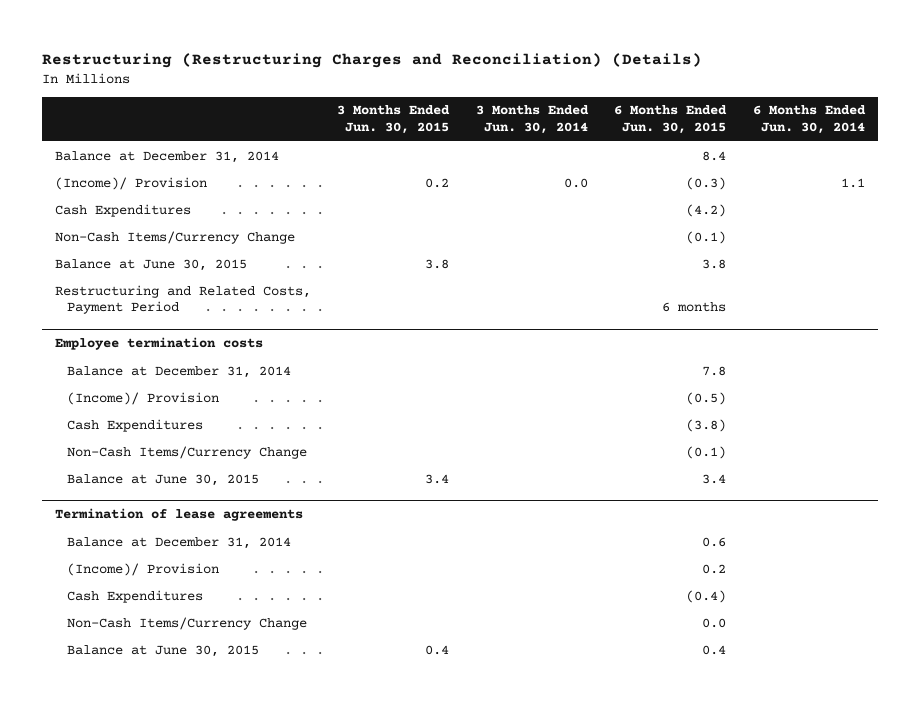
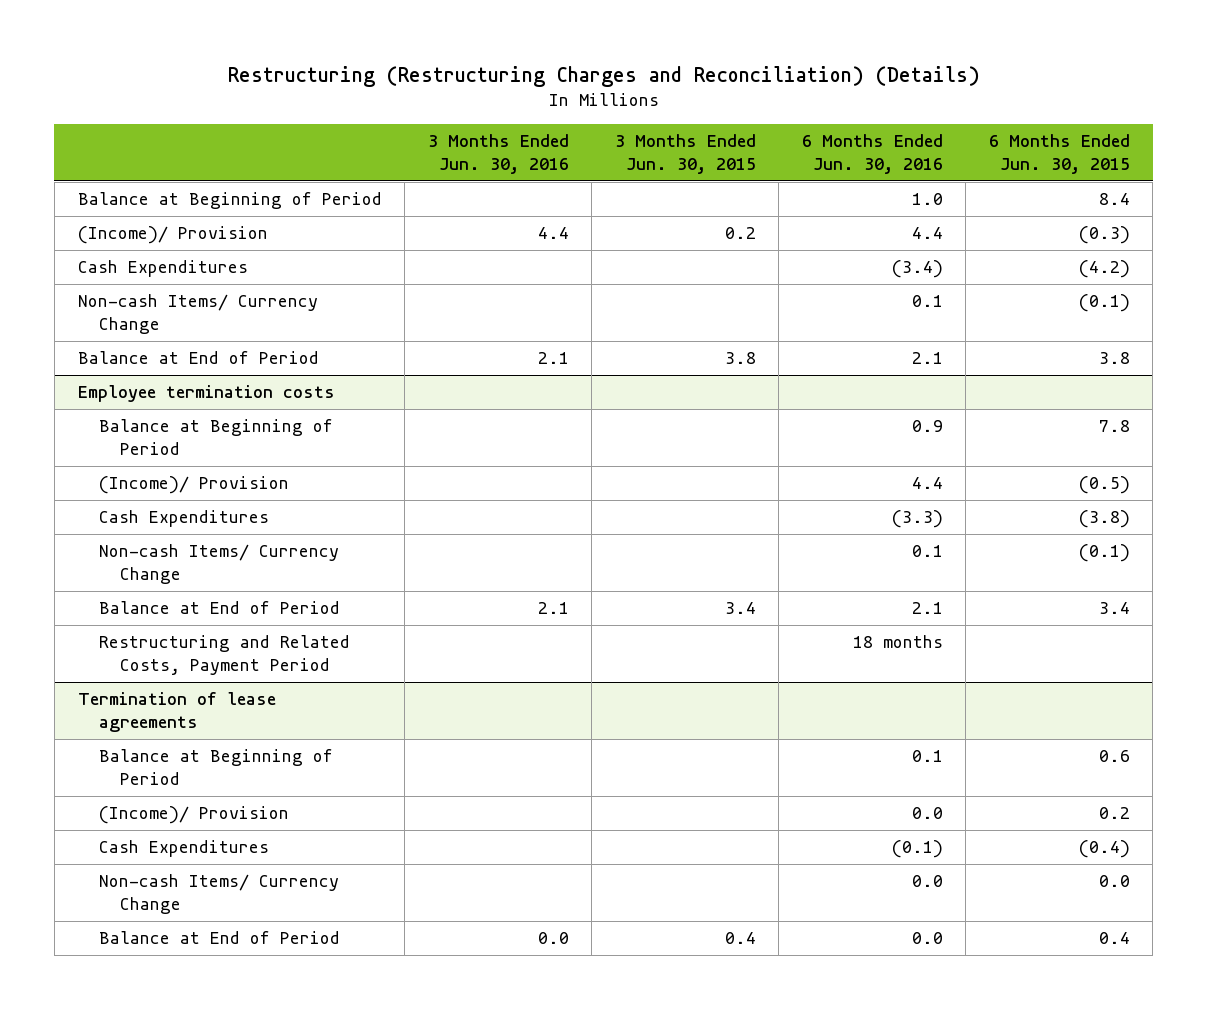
- | 3 Months Ended Jun. 30, 2015 | 3 Months Ended Jun. 30, 2014 | 6 Months Ended Jun. 30, 2015 | 6 Months Ended Jun. 30, 2014
+ | 3 Months Ended Jun. 30, 2016 | 3 Months Ended Jun. 30, 2015 | 6 Months Ended Jun. 30, 2016 | 6 Months Ended Jun. 30, 2015
- Balance at December 31, 2014 | | | 8.4 |
+ Balance at Beginning of Period | | | 1.0 | 8.4
- Non-Cash Items/Currency Change | | | (0.1) |
- Balance at June 30, 2015 | 3.8 | | 3.8 |
- Restructuring and Related Costs, Payment Period | | | 6 months |
+ Non-cash Items/ Currency Change | | | 0.1 | (0.1)
+ Balance at End of Period | 2.1 | 3.8 | 2.1 | 3.8
@ Employee termination costs
- Balance at December 31, 2014 | | | 7.8 |
+ Balance at Beginning of Period | | | 0.9 | 7.8
- Non-Cash Items/Currency Change | | | (0.1) |
- Balance at June 30, 2015 | 3.4 | | 3.4 |
+ Non-cash Items/ Currency Change | | | 0.1 | (0.1)
+ Balance at End of Period | 2.1 | 3.4 | 2.1 | 3.4
+ Restructuring and Related Costs, Payment Period | | | 18 months |
@ Termination of lease agreements
- Balance at December 31, 2014 | | | 0.6 |
+ Balance at Beginning of Period | | | 0.1 | 0.6
- Non-Cash Items/Currency Change | | | 0.0 |
- Balance at June 30, 2015 | 0.4 | | 0.4 |
+ Non-cash Items/ Currency Change | | | 0.0 | 0.0
+ Balance at End of Period | 0.0 | 0.4 | 0.0 | 0.4

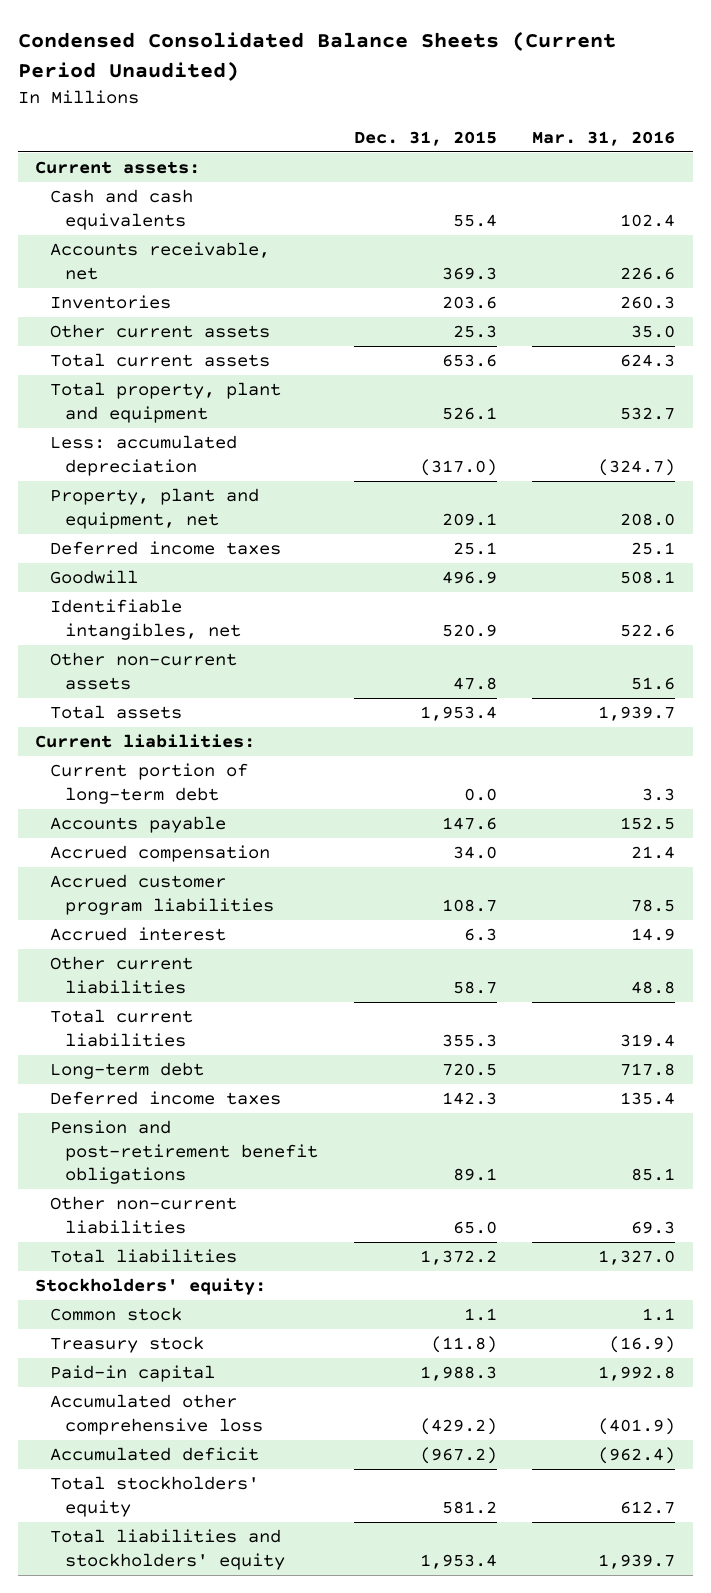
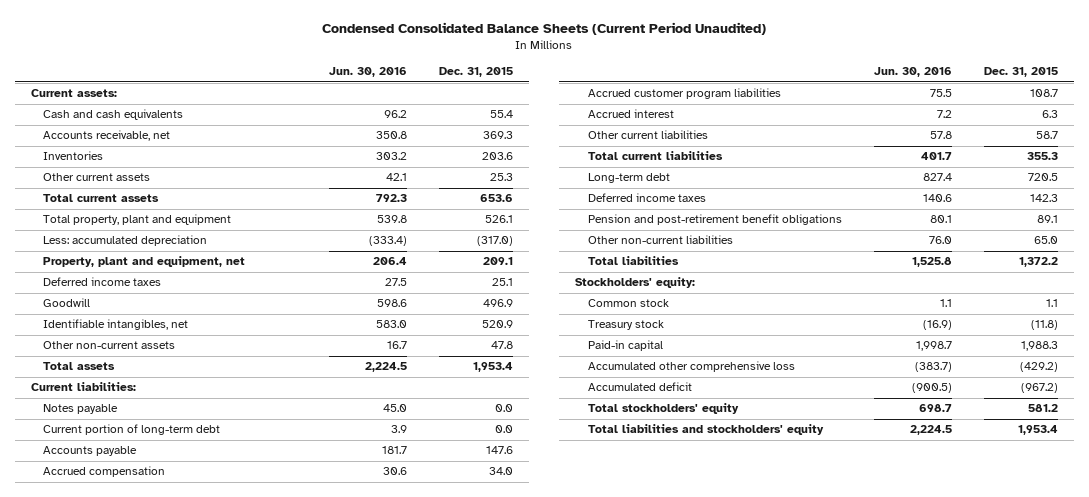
- | Dec. 31, 2015 | Mar. 31, 2016
+ | Jun. 30, 2016 | Dec. 31, 2015
+ Notes payable | 45.0 | 0.0

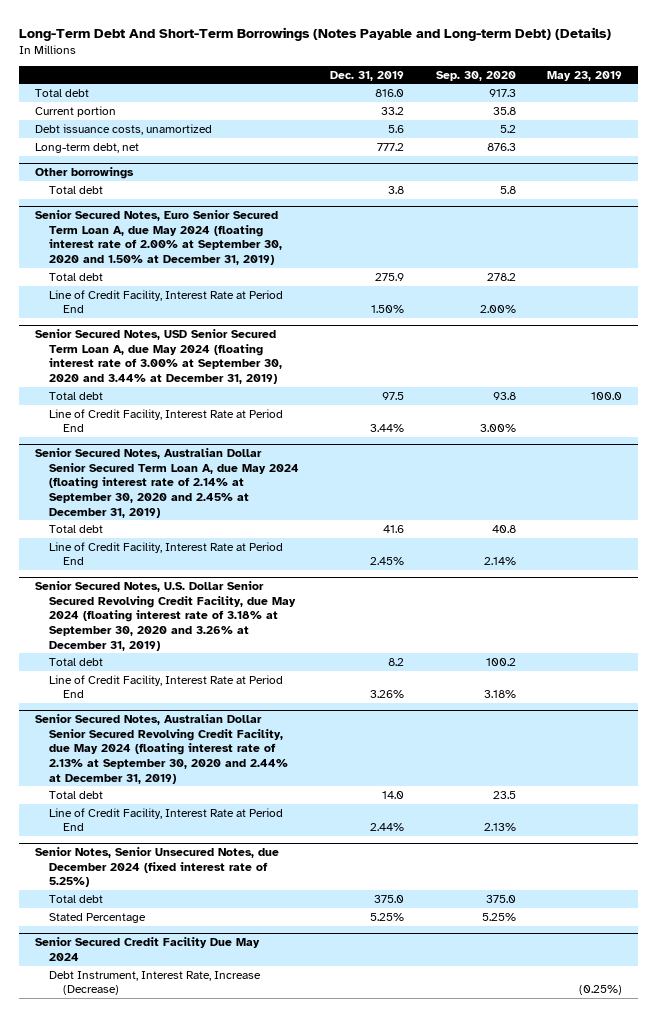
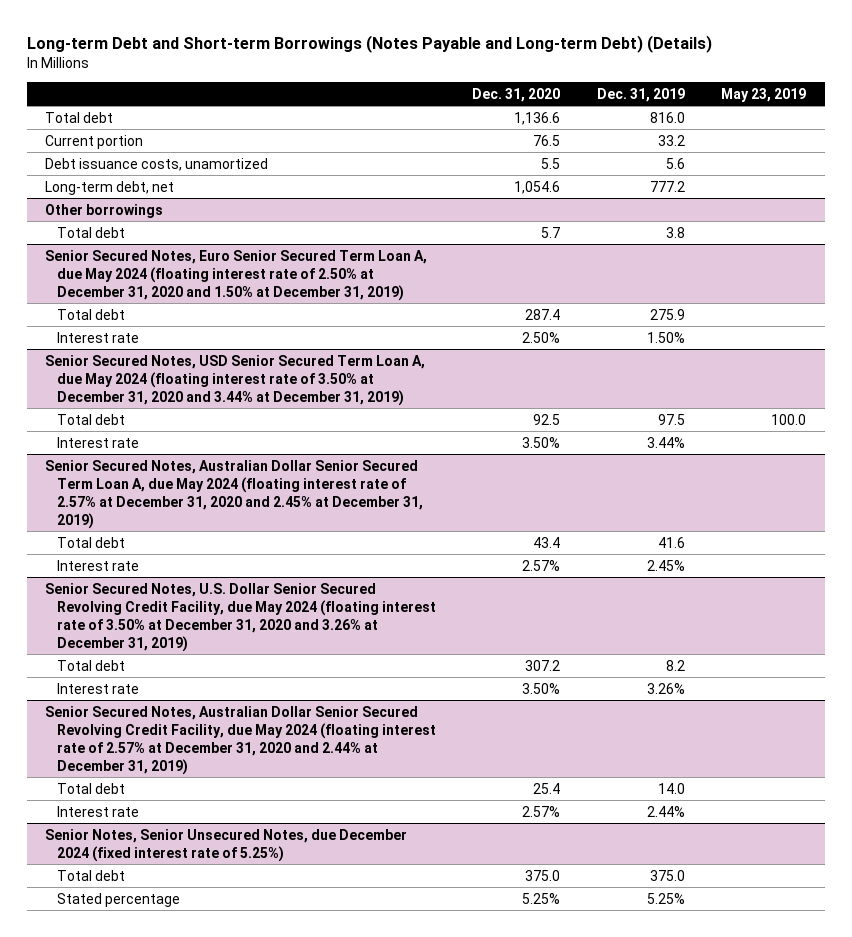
- Long-Term Debt And Short-Term Borrowings (Notes Payable and Long-term Debt) (Details)
+ Long-term Debt and Short-term Borrowings (Notes Payable and Long-term Debt) (Details)
- | Dec. 31, 2019 | Sep. 30, 2020 | May 23, 2019
+ | Dec. 31, 2020 | Dec. 31, 2019 | May 23, 2019
- Senior Secured Notes, Euro Senior Secured Term Loan A, due May 2024 (floating interest rate of 2.00% at September 30, 2020 and 1.50% at December 31, 2019)
+ Senior Secured Notes, Euro Senior Secured Term Loan A, due May 2024 (floating interest rate of 2.50% at December 31, 2020 and 1.50% at December 31, 2019)
- Line of Credit Facility, Interest Rate at Period End | 1.50% | 2.00% |
- Senior Secured Notes, USD Senior Secured Term Loan A, due May 2024 (floating interest rate of 3.00% at September 30, 2020 and 3.44% at December 31, 2019)
+ Interest rate | 2.50% | 1.50% |
+ Senior Secured Notes, USD Senior Secured Term Loan A, due May 2024 (floating interest rate of 3.50% at December 31, 2020 and 3.44% at December 31, 2019)
- Line of Credit Facility, Interest Rate at Period End | 3.44% | 3.00% |
- Senior Secured Notes, Australian Dollar Senior Secured Term Loan A, due May 2024 (floating interest rate of 2.14% at September 30, 2020 and 2.45% at December 31, 2019)
+ Interest rate | 3.50% | 3.44% |
+ Senior Secured Notes, Australian Dollar Senior Secured Term Loan A, due May 2024 (floating interest rate of 2.57% at December 31, 2020 and 2.45% at December 31, 2019)
- Line of Credit Facility, Interest Rate at Period End | 2.45% | 2.14% |
- Senior Secured Notes, U.S. Dollar Senior Secured Revolving Credit Facility, due May 2024 (floating interest rate of 3.18% at September 30, 2020 and 3.26% at December 31, 2019)
+ Interest rate | 2.57% | 2.45% |
+ Senior Secured Notes, U.S. Dollar Senior Secured Revolving Credit Facility, due May 2024 (floating interest rate of 3.50% at December 31, 2020 and 3.26% at December 31, 2019)
- Line of Credit Facility, Interest Rate at Period End | 3.26% | 3.18% |
- Senior Secured Notes, Australian Dollar Senior Secured Revolving Credit Facility, due May 2024 (floating interest rate of 2.13% at September 30, 2020 and 2.44% at December 31, 2019)
+ Interest rate | 3.50% | 3.26% |
+ Senior Secured Notes, Australian Dollar Senior Secured Revolving Credit Facility, due May 2024 (floating interest rate of 2.57% at December 31, 2020 and 2.44% at December 31, 2019)
- Line of Credit Facility, Interest Rate at Period End | 2.44% | 2.13% |
+ Interest rate | 2.57% | 2.44% |
@ Senior Notes, Senior Unsecured Notes, due December 2024 (fixed interest rate of 5.25%)
- Stated Percentage | 5.25% | 5.25% |
- Senior Secured Credit Facility Due May 2024
- Debt Instrument, Interest Rate, Increase (Decrease) | | | (0.25%)
@ Senior Notes, Senior Unsecured Notes, due December 2024 (fixed interest rate of 5.25%)
+ Stated percentage | 5.25% | 5.25% |

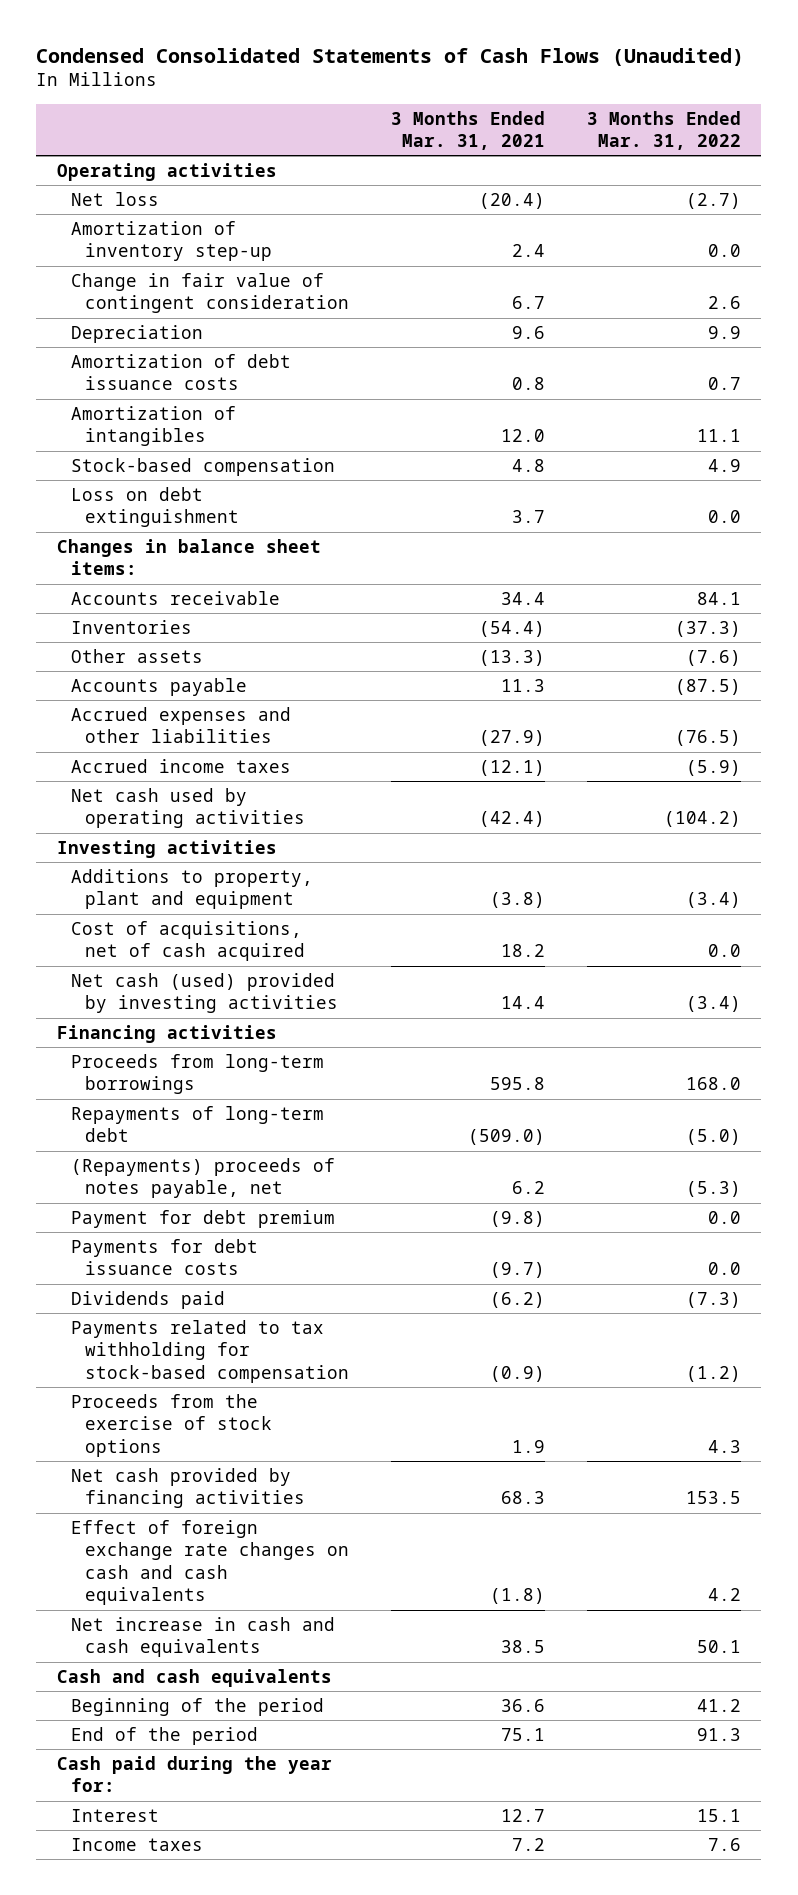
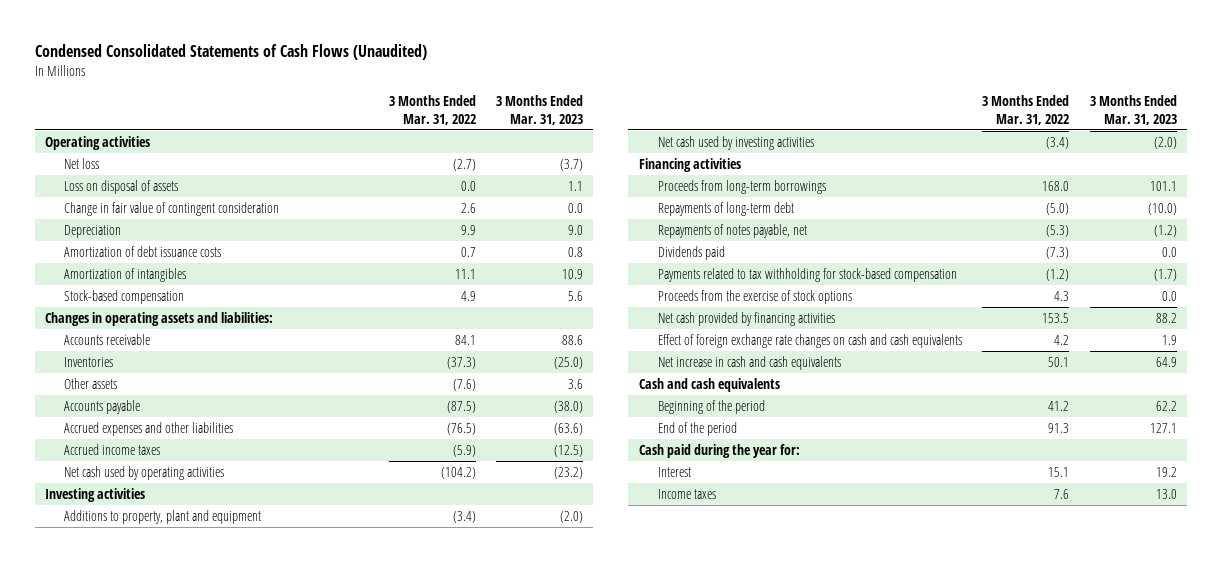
- | 3 Months Ended Mar. 31, 2021 | 3 Months Ended Mar. 31, 2022
+ | 3 Months Ended Mar. 31, 2022 | 3 Months Ended Mar. 31, 2023
- Amortization of inventory step-up | 2.4 | 0.0
+ Loss on disposal of assets | 0.0 | 1.1
- Loss on debt extinguishment | 3.7 | 0.0
- Changes in balance sheet items:
+ Changes in operating assets and liabilities:
- Cost of acquisitions, net of cash acquired | 18.2 | 0.0
- Net cash (used) provided by investing activities | 14.4 | (3.4)
+ Net cash used by investing activities | (3.4) | (2.0)
- (Repayments) proceeds of notes payable, net | 6.2 | (5.3)
- Payment for debt premium | (9.8) | 0.0
- Payments for debt issuance costs | (9.7) | 0.0
+ Repayments of notes payable, net | (5.3) | (1.2)

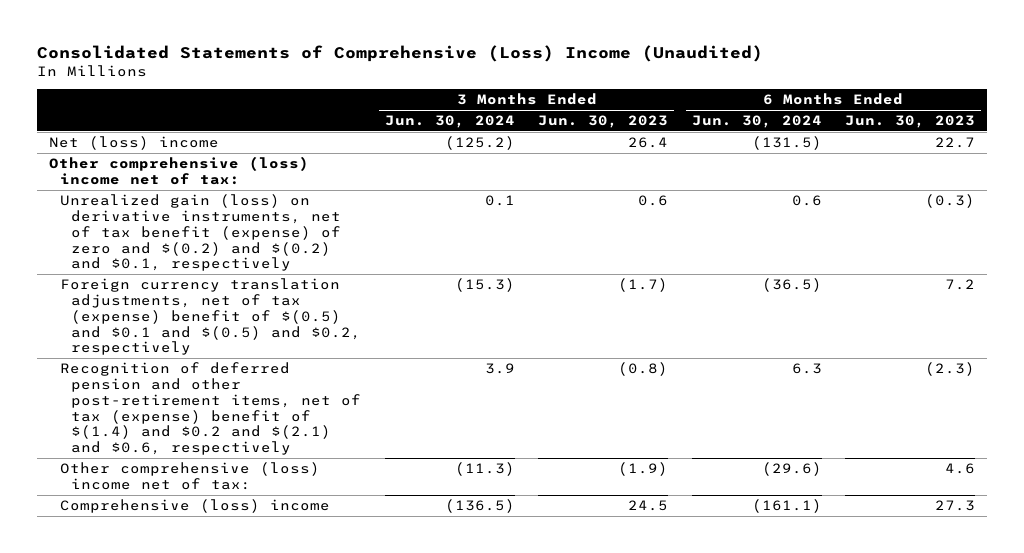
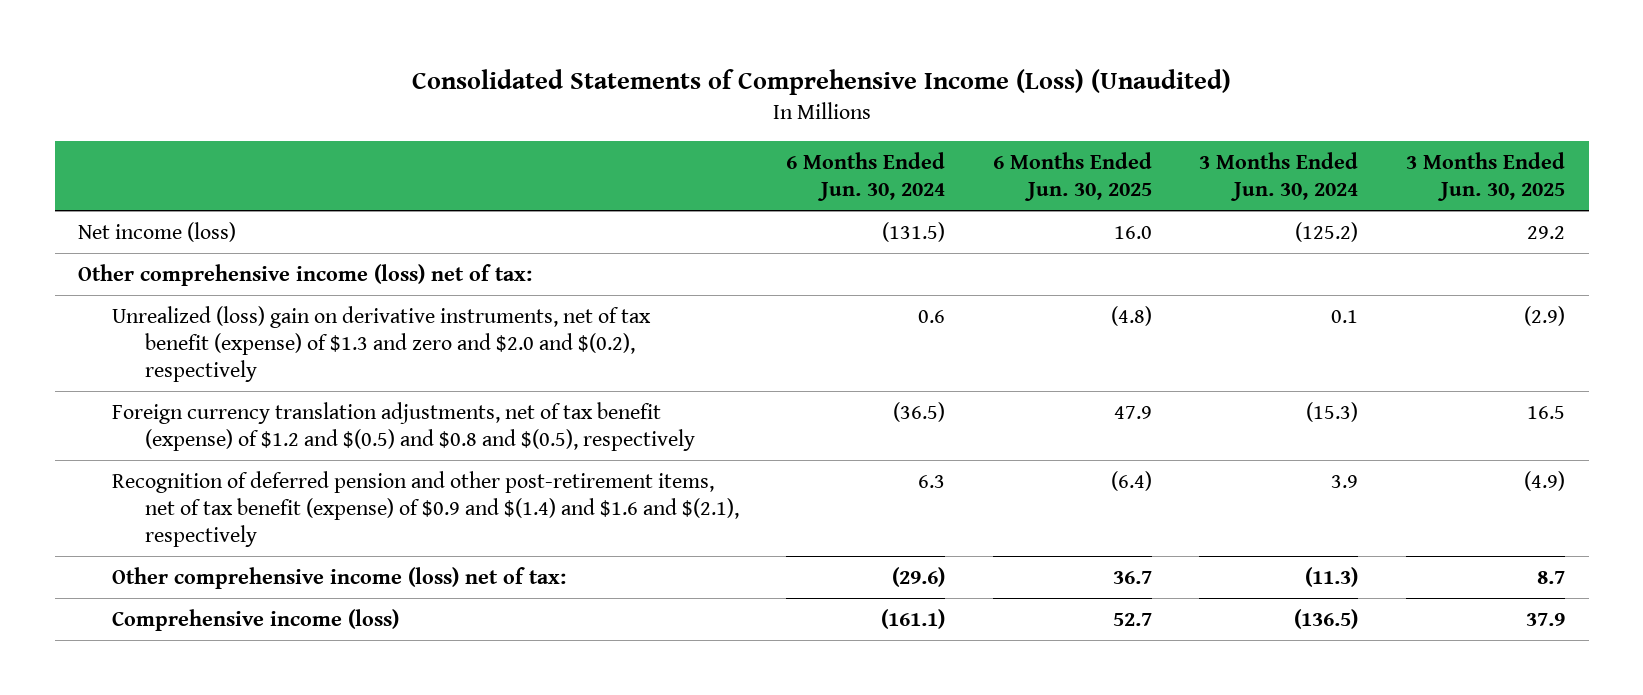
- Consolidated Statements of Comprehensive (Loss) Income (Unaudited)
+ Consolidated Statements of Comprehensive Income (Loss) (Unaudited)
- | 3 Months Ended Jun. 30, 2024 | 3 Months Ended Jun. 30, 2023 | 6 Months Ended Jun. 30, 2024 | 6 Months Ended Jun. 30, 2023
+ | 6 Months Ended Jun. 30, 2024 | 6 Months Ended Jun. 30, 2025 | 3 Months Ended Jun. 30, 2024 | 3 Months Ended Jun. 30, 2025
- Net (loss) income | (125.2) | 26.4 | (131.5) | 22.7
- Other comprehensive (loss) income net of tax:
- Unrealized gain (loss) on derivative instruments, net of tax benefit (expense) of zero and $(0.2) and $(0.2) and $0.1, respectively | 0.1 | 0.6 | 0.6 | (0.3)
- Foreign currency translation adjustments, net of tax (expense) benefit of $(0.5) and $0.1 and $(0.5) and $0.2, respectively | (15.3) | (1.7) | (36.5) | 7.2
- Recognition of deferred pension and other post-retirement items, net of tax (expense) benefit of $(1.4) and $0.2 and $(2.1) and $0.6, respectively | 3.9 | (0.8) | 6.3 | (2.3)
- Other comprehensive (loss) income net of tax: | (11.3) | (1.9) | (29.6) | 4.6
- Comprehensive (loss) income | (136.5) | 24.5 | (161.1) | 27.3
+ Net income (loss) | (131.5) | 16.0 | (125.2) | 29.2
+ Other comprehensive income (loss) net of tax:
+ Unrealized (loss) gain on derivative instruments, net of tax benefit (expense) of $1.3 and zero and $2.0 and $(0.2), respectively | 0.6 | (4.8) | 0.1 | (2.9)
+ Foreign currency translation adjustments, net of tax benefit (expense) of $1.2 and $(0.5) and $0.8 and $(0.5), respectively | (36.5) | 47.9 | (15.3) | 16.5
+ Recognition of deferred pension and other post-retirement items, net of tax benefit (expense) of $0.9 and $(1.4) and $1.6 and $(2.1), respectively | 6.3 | (6.4) | 3.9 | (4.9)
+ Other comprehensive income (loss) net of tax: | (29.6) | 36.7 | (11.3) | 8.7
+ Comprehensive income (loss) | (161.1) | 52.7 | (136.5) | 37.9

